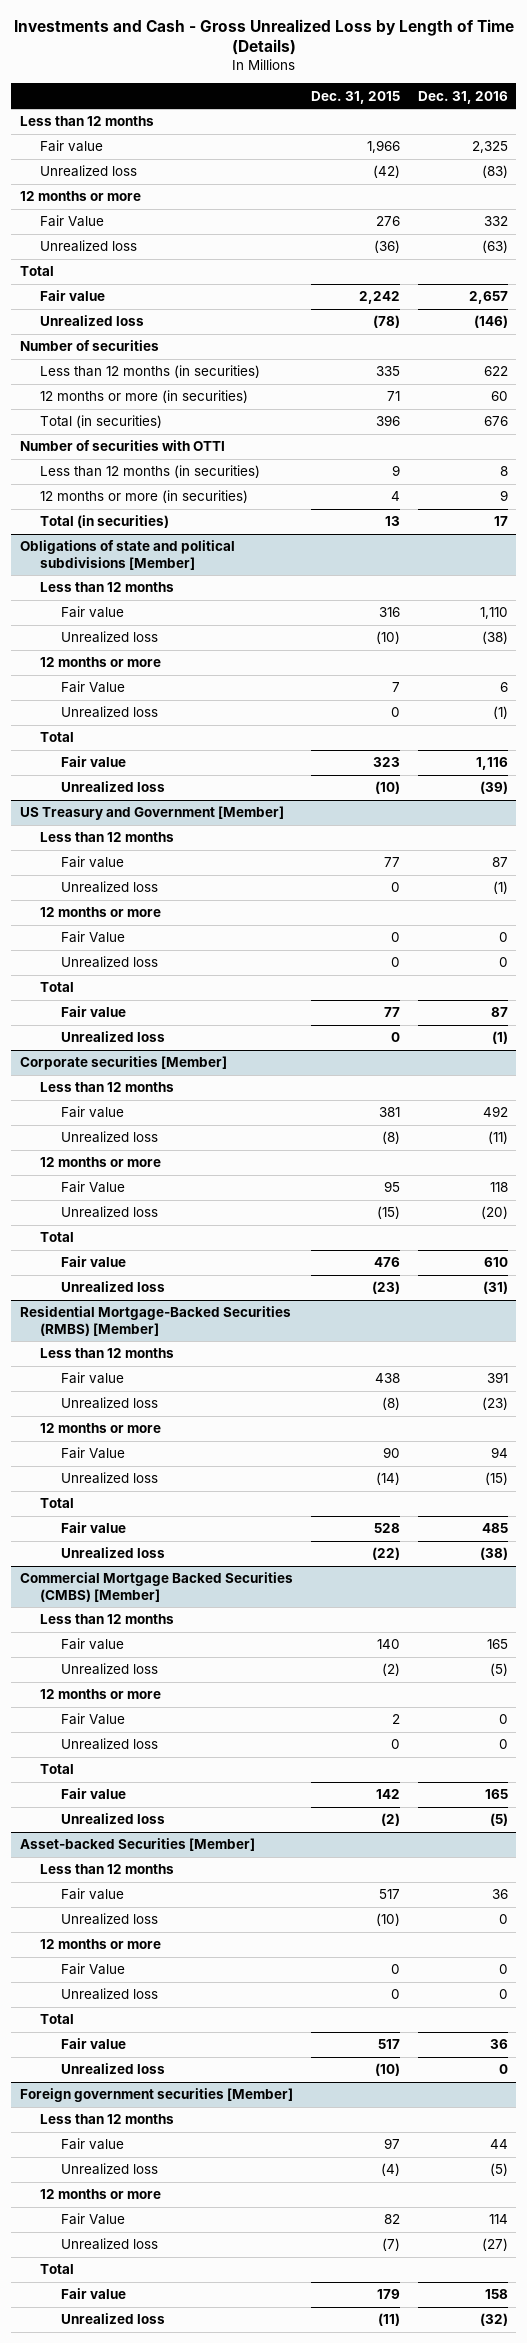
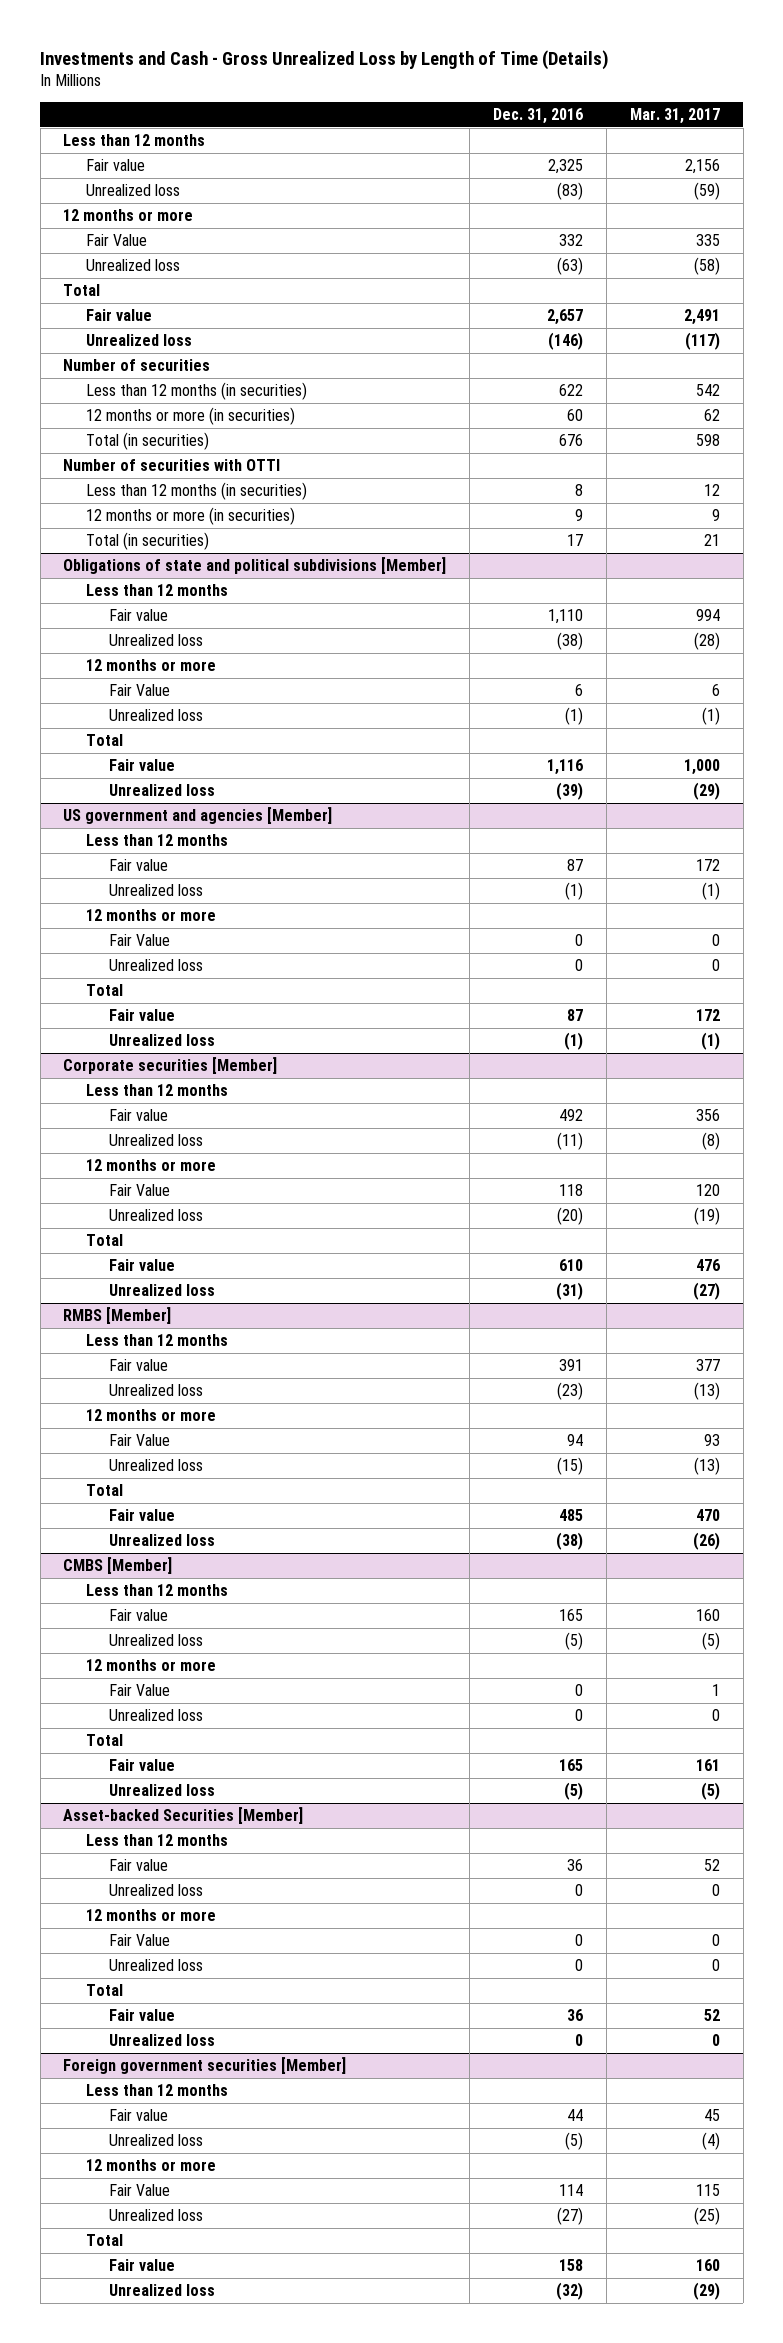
- | Dec. 31, 2015 | Dec. 31, 2016
+ | Dec. 31, 2016 | Mar. 31, 2017
- US Treasury and Government [Member]
+ US government and agencies [Member]
- Residential Mortgage-Backed Securities (RMBS) [Member]
+ RMBS [Member]
- Commercial Mortgage Backed Securities (CMBS) [Member]
+ CMBS [Member]

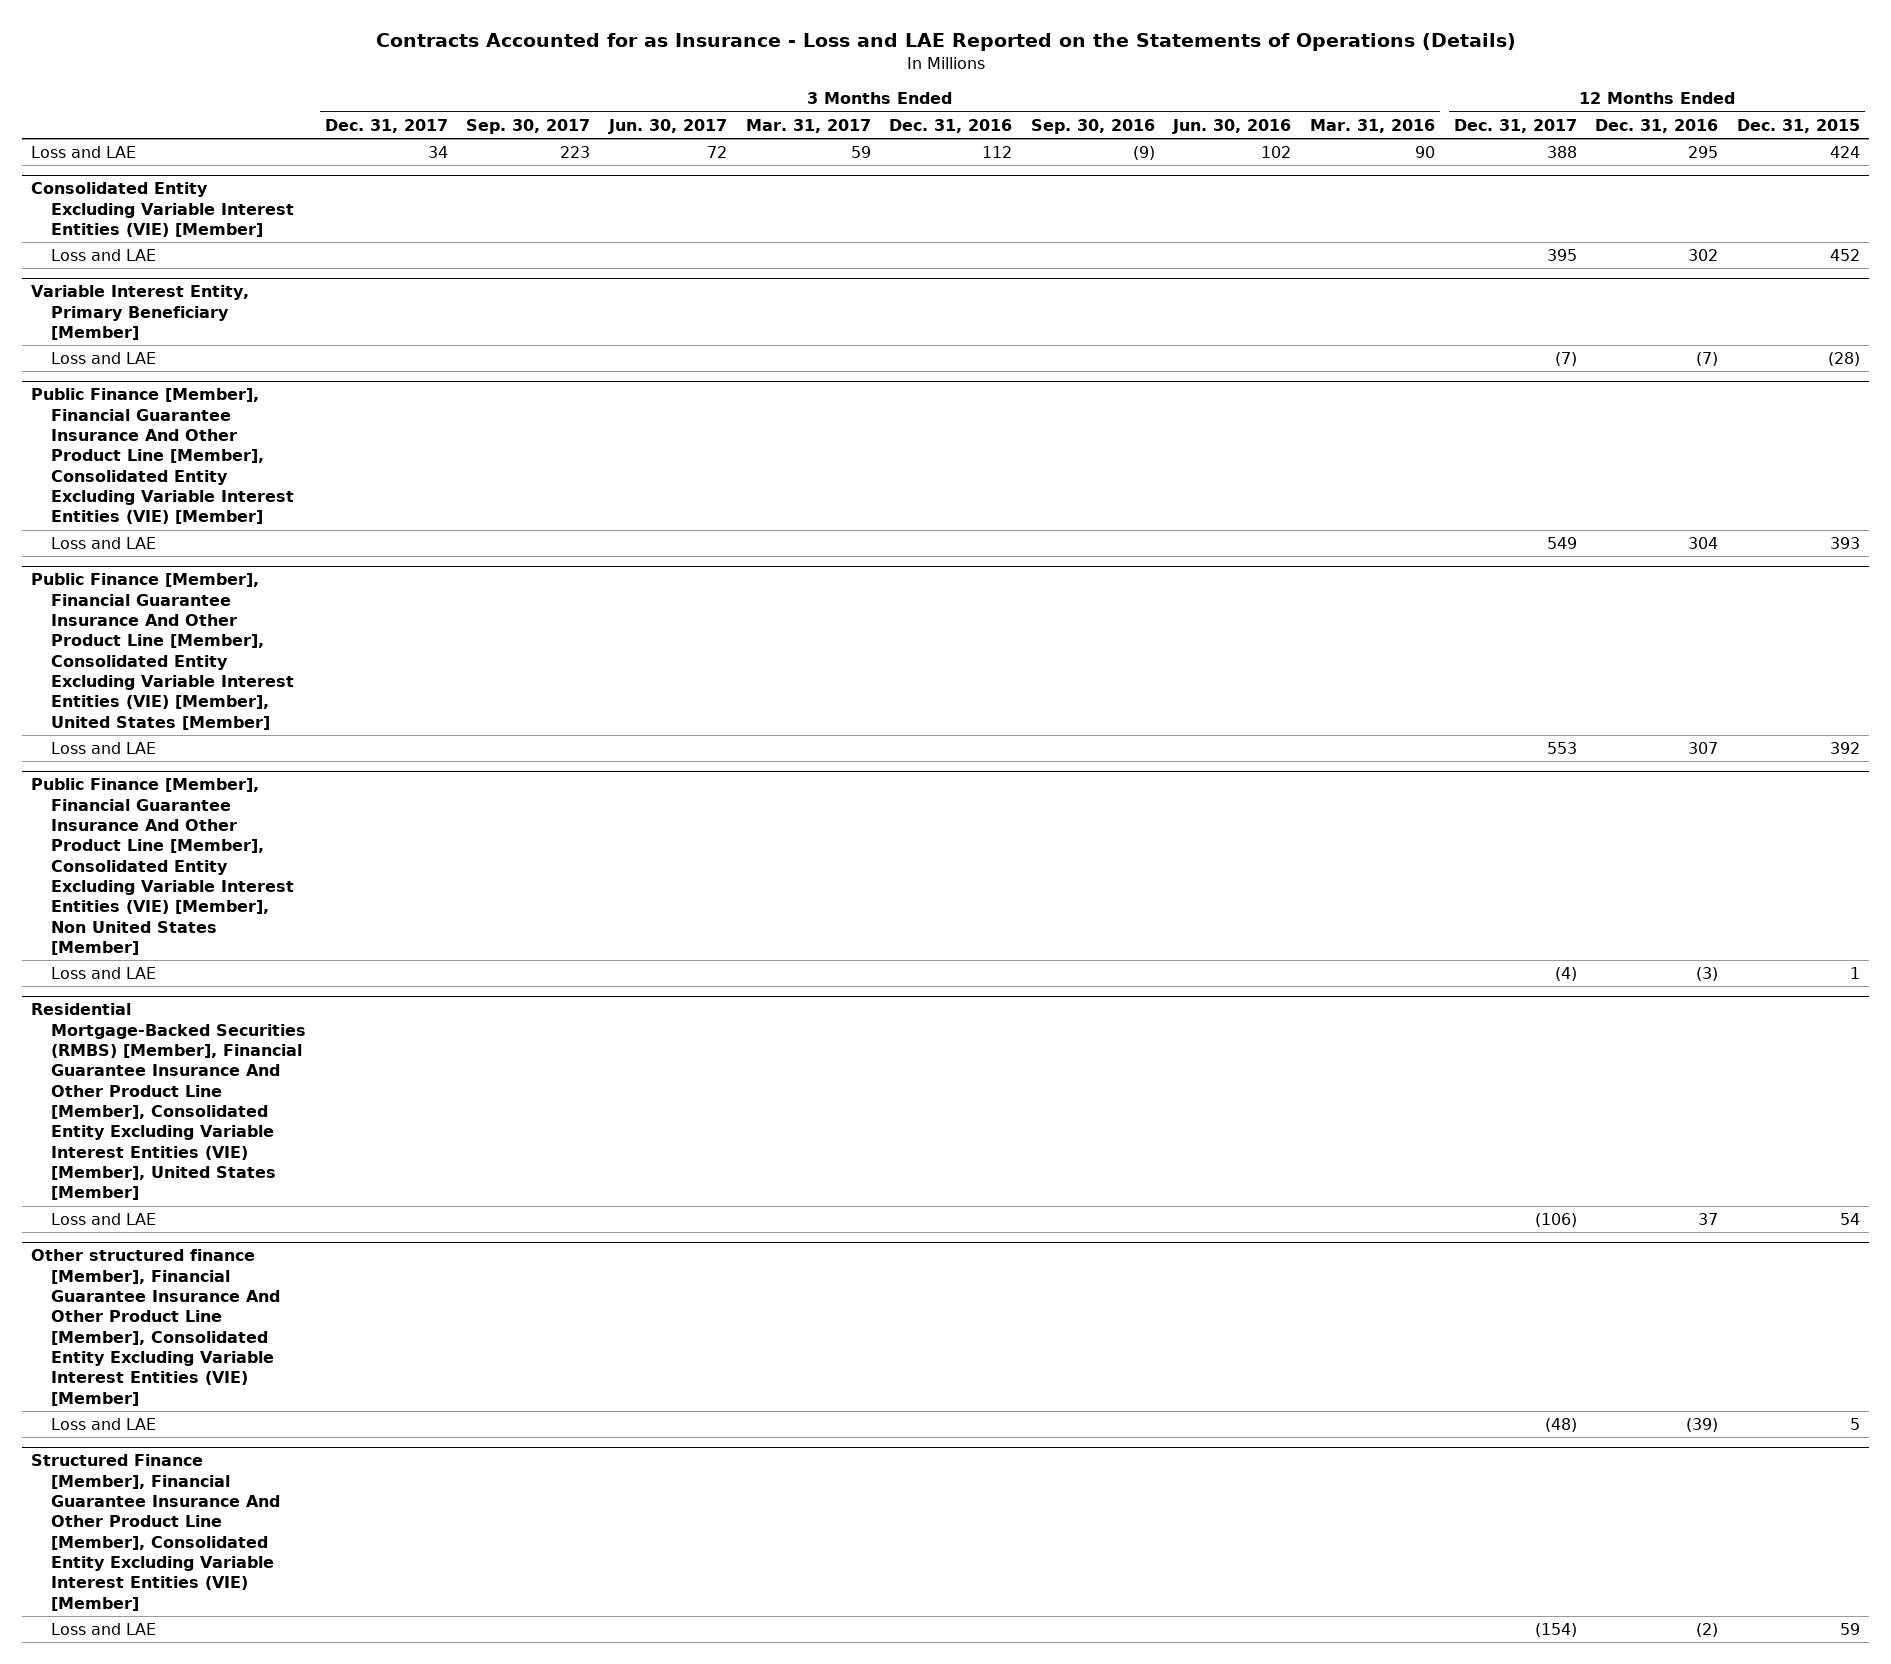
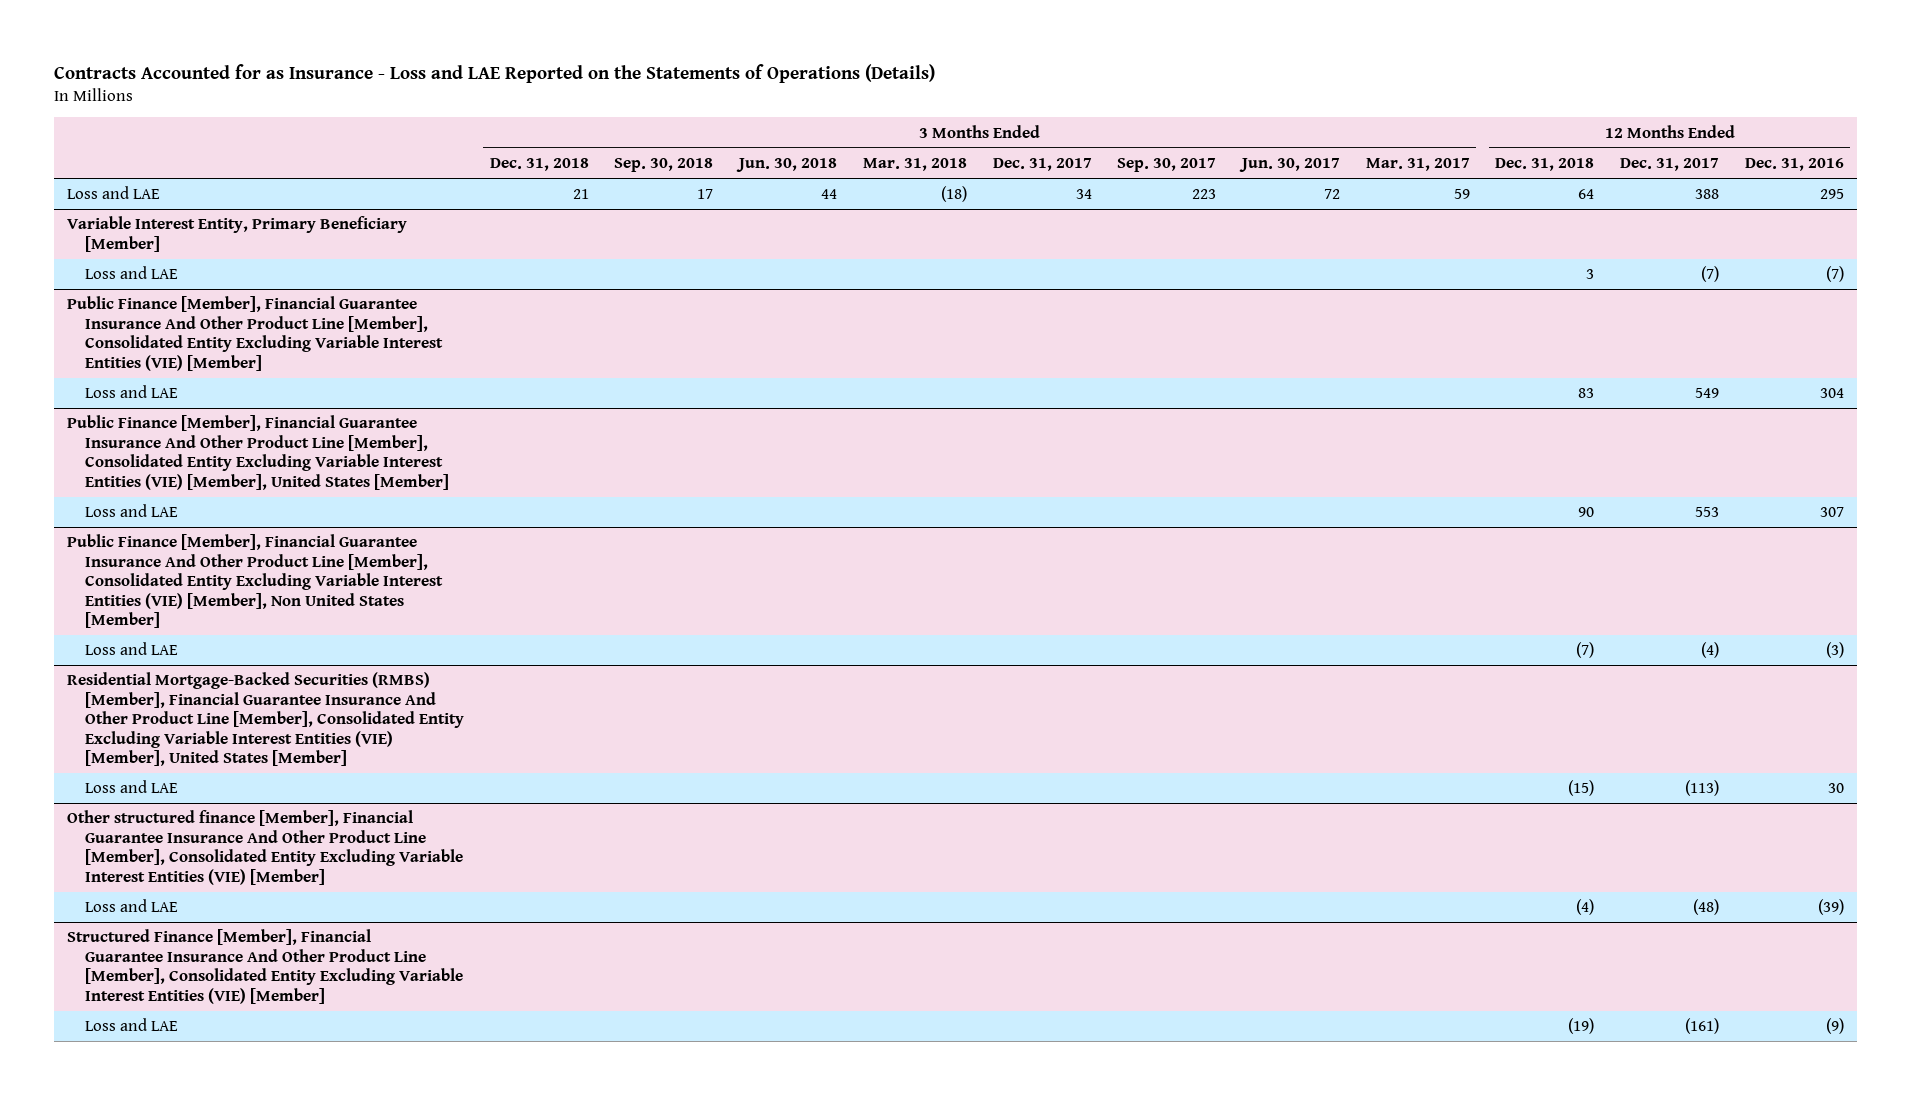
- | 3 Months Ended Dec. 31, 2017 | 3 Months Ended Sep. 30, 2017 | 3 Months Ended Jun. 30, 2017 | 3 Months Ended Mar. 31, 2017 | 3 Months Ended Dec. 31, 2016 | 3 Months Ended Sep. 30, 2016 | 3 Months Ended Jun. 30, 2016 | 3 Months Ended Mar. 31, 2016 | 12 Months Ended Dec. 31, 2017 | 12 Months Ended Dec. 31, 2016 | 12 Months Ended Dec. 31, 2015
+ | 3 Months Ended Dec. 31, 2018 | 3 Months Ended Sep. 30, 2018 | 3 Months Ended Jun. 30, 2018 | 3 Months Ended Mar. 31, 2018 | 3 Months Ended Dec. 31, 2017 | 3 Months Ended Sep. 30, 2017 | 3 Months Ended Jun. 30, 2017 | 3 Months Ended Mar. 31, 2017 | 12 Months Ended Dec. 31, 2018 | 12 Months Ended Dec. 31, 2017 | 12 Months Ended Dec. 31, 2016
- Consolidated Entity Excluding Variable Interest Entities (VIE) [Member]
- Loss and LAE | | | | | | | | | 395 | 302 | 452
@ Residential Mortgage-Backed Securities (RMBS) [Member], Financial Guarantee Insurance And Other Product Line [Member], Consolidated Entity Excluding Variable Interest Entities (VIE) [Member], United States [Member]
- Loss and LAE | | | | | | | | | (106) | 37 | 54
+ Loss and LAE | | | | | | | | | (15) | (113) | 30
@ Structured Finance [Member], Financial Guarantee Insurance And Other Product Line [Member], Consolidated Entity Excluding Variable Interest Entities (VIE) [Member]
- Loss and LAE | | | | | | | | | (154) | (2) | 59
+ Loss and LAE | | | | | | | | | (19) | (161) | (9)

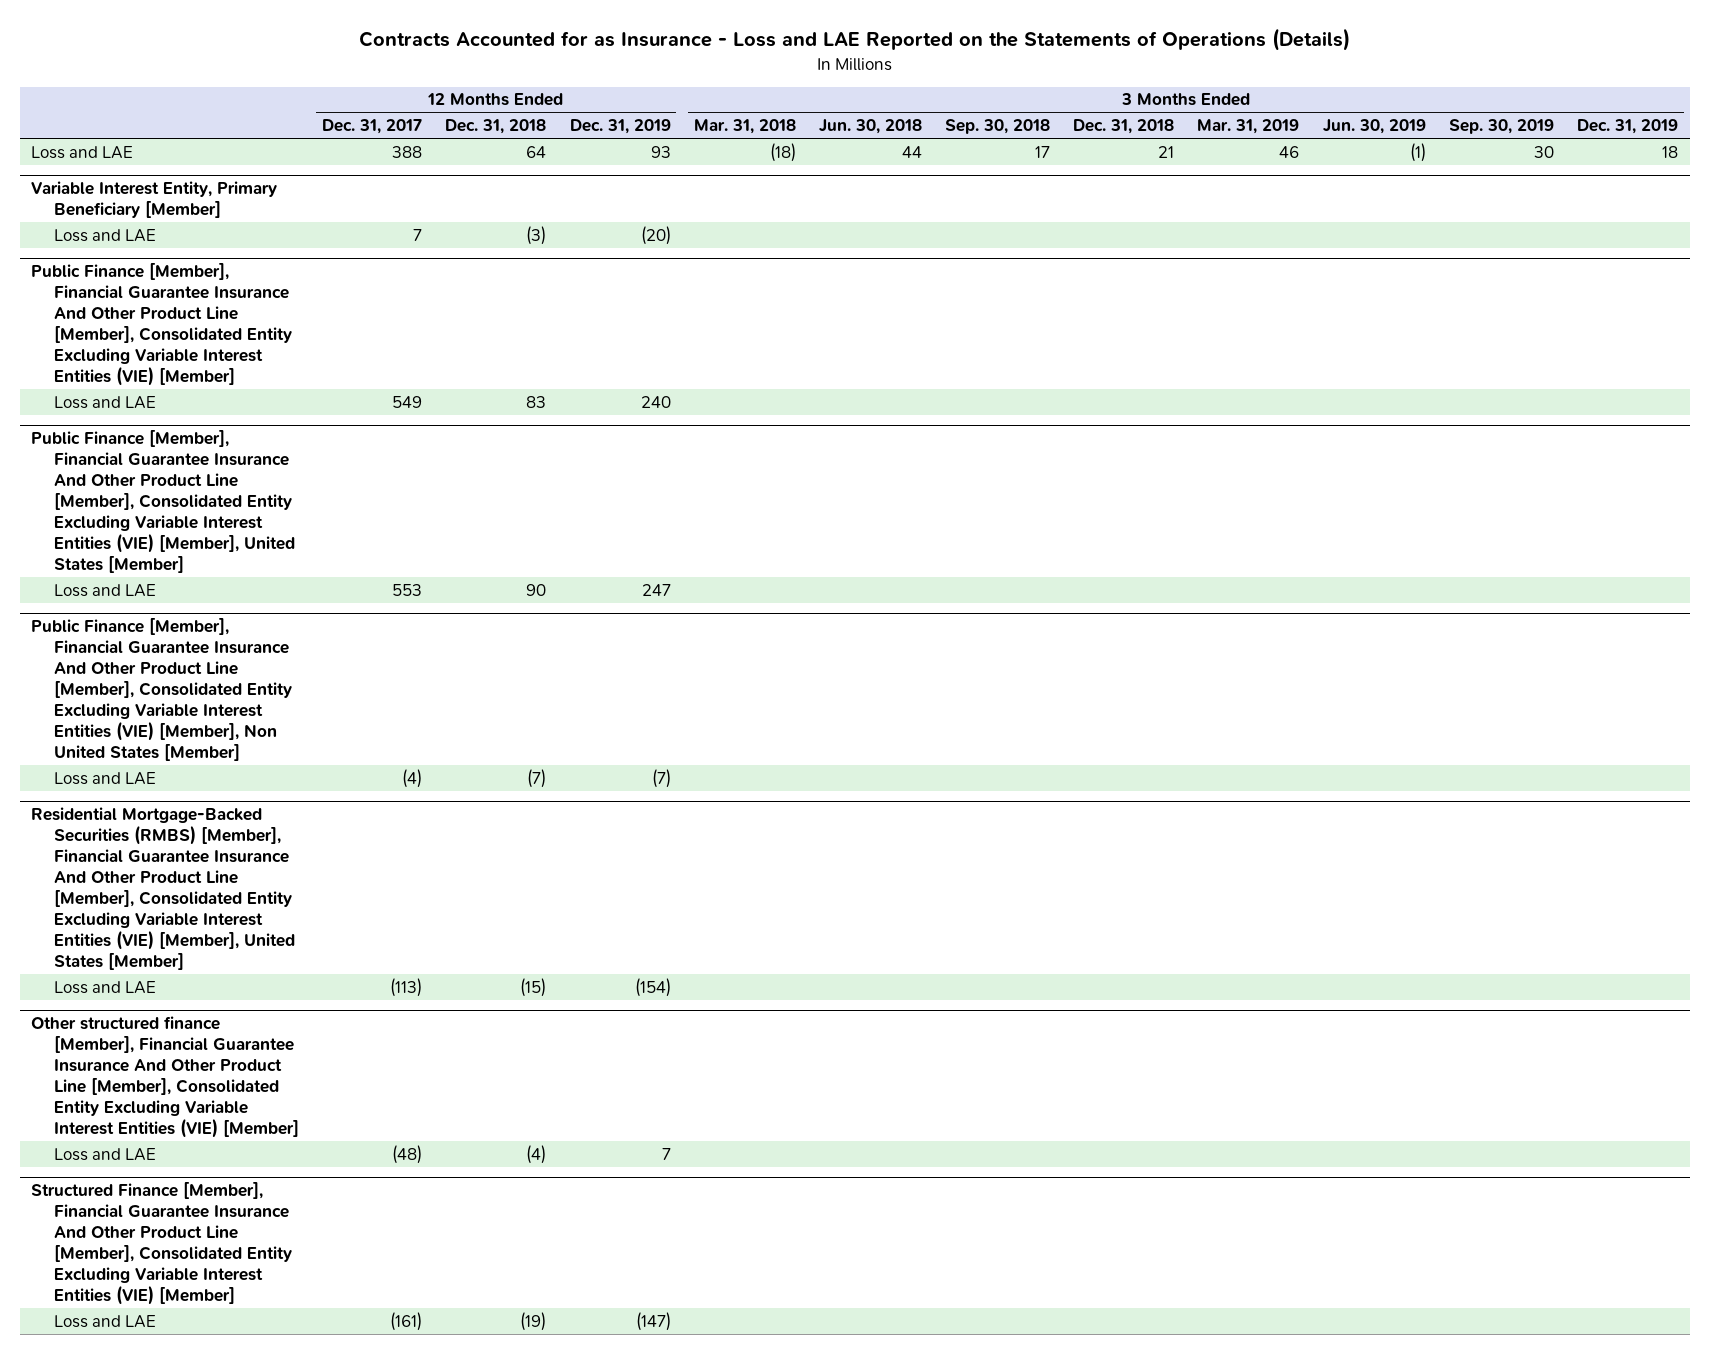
- | 3 Months Ended Dec. 31, 2018 | 3 Months Ended Sep. 30, 2018 | 3 Months Ended Jun. 30, 2018 | 3 Months Ended Mar. 31, 2018 | 3 Months Ended Dec. 31, 2017 | 3 Months Ended Sep. 30, 2017 | 3 Months Ended Jun. 30, 2017 | 3 Months Ended Mar. 31, 2017 | 12 Months Ended Dec. 31, 2018 | 12 Months Ended Dec. 31, 2017 | 12 Months Ended Dec. 31, 2016
+ | 12 Months Ended Dec. 31, 2017 | 12 Months Ended Dec. 31, 2018 | 12 Months Ended Dec. 31, 2019 | 3 Months Ended Mar. 31, 2018 | 3 Months Ended Jun. 30, 2018 | 3 Months Ended Sep. 30, 2018 | 3 Months Ended Dec. 31, 2018 | 3 Months Ended Mar. 31, 2019 | 3 Months Ended Jun. 30, 2019 | 3 Months Ended Sep. 30, 2019 | 3 Months Ended Dec. 31, 2019
@ Variable Interest Entity, Primary Beneficiary [Member]
- Loss and LAE | | | | | | | | | 3 | (7) | (7)
+ Loss and LAE | 7 | (3) | (20) | | | | | | | |

